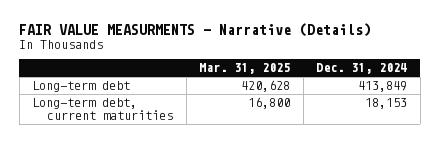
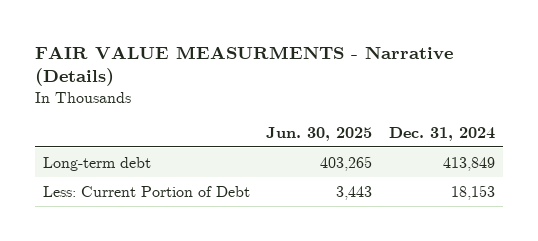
- | Mar. 31, 2025 | Dec. 31, 2024
+ | Jun. 30, 2025 | Dec. 31, 2024
- Long-term debt, current maturities | 16,800 | 18,153
+ Less: Current Portion of Debt | 3,443 | 18,153

